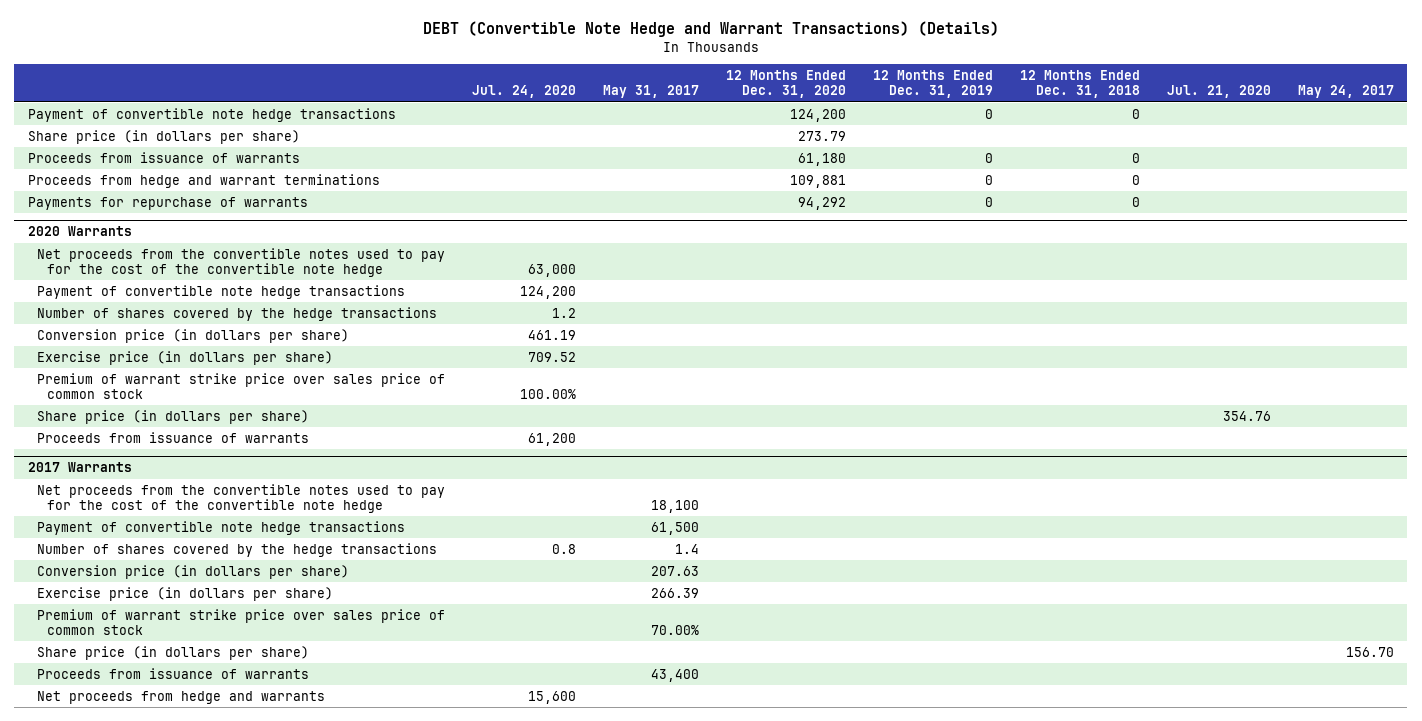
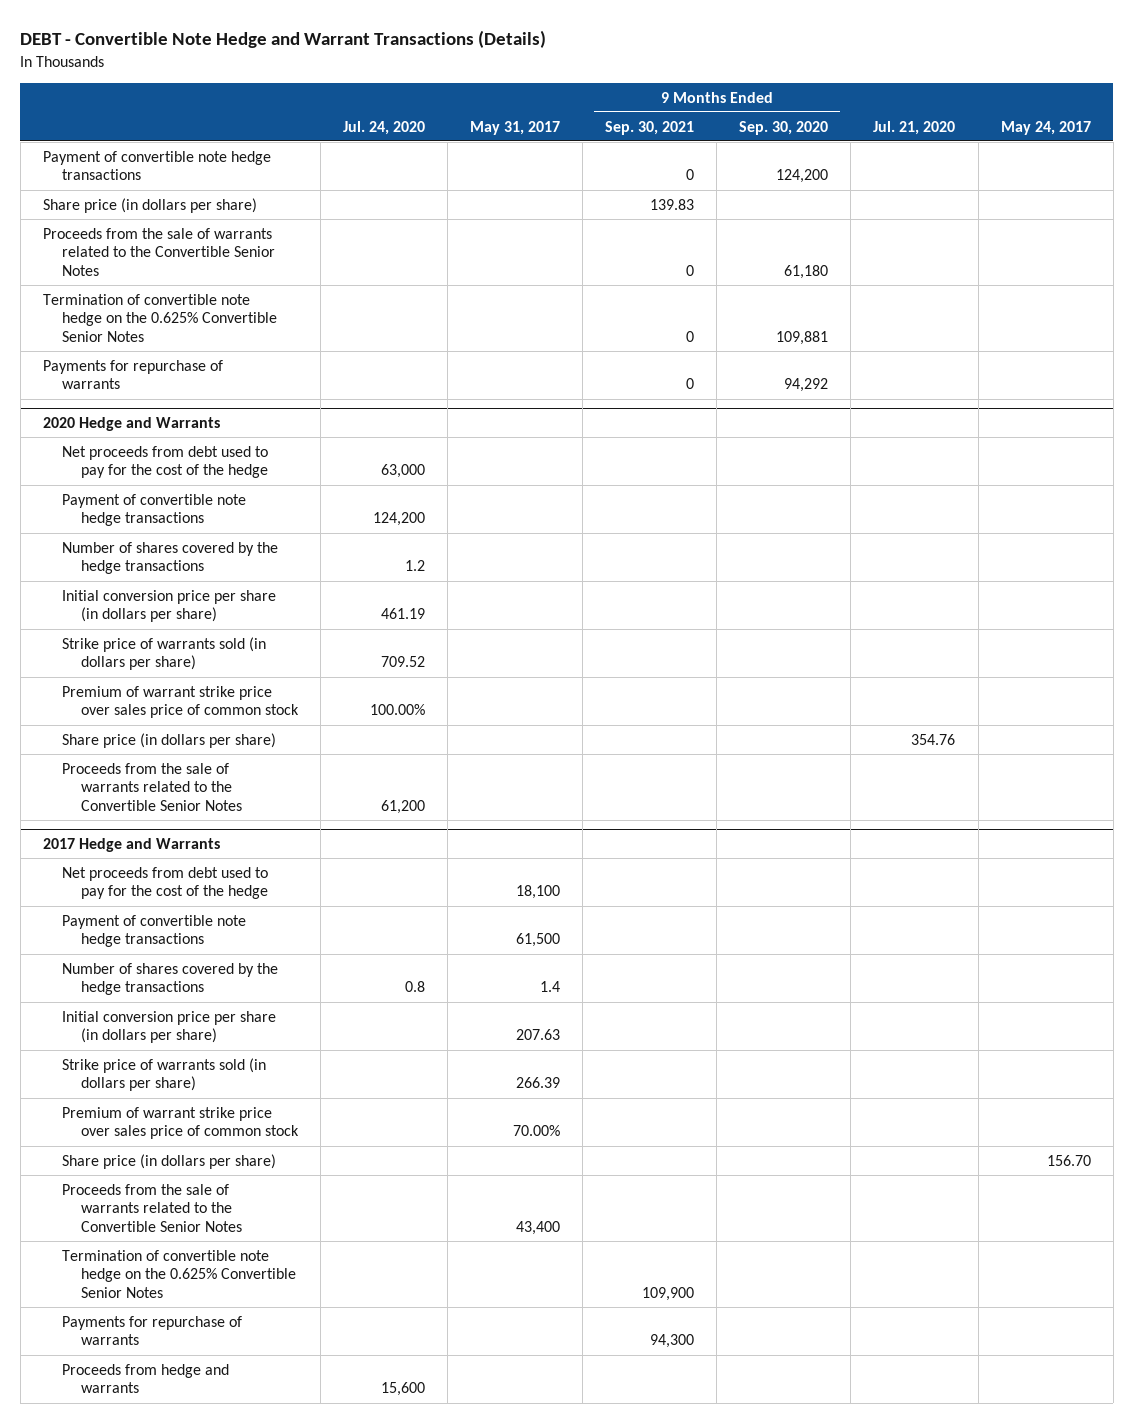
- DEBT (Convertible Note Hedge and Warrant Transactions) (Details)
+ DEBT - Convertible Note Hedge and Warrant Transactions (Details)
- | Jul. 24, 2020 | May 31, 2017 | 12 Months Ended Dec. 31, 2020 | 12 Months Ended Dec. 31, 2019 | 12 Months Ended Dec. 31, 2018 | Jul. 21, 2020 | May 24, 2017
+ | Jul. 24, 2020 | May 31, 2017 | 9 Months Ended Sep. 30, 2021 | 9 Months Ended Sep. 30, 2020 | Jul. 21, 2020 | May 24, 2017
- Proceeds from issuance of warrants | | | 61,180 | 0 | 0 | |
- Proceeds from hedge and warrant terminations | | | 109,881 | 0 | 0 | |
+ Proceeds from the sale of warrants related to the Convertible Senior Notes | | | 0 | 61,180 | |
+ Termination of convertible note hedge on the 0.625% Convertible Senior Notes | | | 0 | 109,881 | |
- 2020 Warrants
- Net proceeds from the convertible notes used to pay for the cost of the convertible note hedge | 63,000 | | | | | |
+ 2020 Hedge and Warrants
+ Net proceeds from debt used to pay for the cost of the hedge | 63,000 | | | | |
- Conversion price (in dollars per share) | 461.19 | | | | | |
- Exercise price (in dollars per share) | 709.52 | | | | | |
+ Initial conversion price per share (in dollars per share) | 461.19 | | | | |
+ Strike price of warrants sold (in dollars per share) | 709.52 | | | | |
- Proceeds from issuance of warrants | 61,200 | | | | | |
- 2017 Warrants
- Net proceeds from the convertible notes used to pay for the cost of the convertible note hedge | | 18,100 | | | | |
+ Proceeds from the sale of warrants related to the Convertible Senior Notes | 61,200 | | | | |
+ 2017 Hedge and Warrants
+ Net proceeds from debt used to pay for the cost of the hedge | | 18,100 | | | |
- Conversion price (in dollars per share) | | 207.63 | | | | |
- Exercise price (in dollars per share) | | 266.39 | | | | |
+ Initial conversion price per share (in dollars per share) | | 207.63 | | | |
+ Strike price of warrants sold (in dollars per share) | | 266.39 | | | |
- Proceeds from issuance of warrants | | 43,400 | | | | |
- Net proceeds from hedge and warrants | 15,600 | | | | | |
+ Proceeds from the sale of warrants related to the Convertible Senior Notes | | 43,400 | | | |
+ Termination of convertible note hedge on the 0.625% Convertible Senior Notes | | | 109,900 | | |
+ Payments for repurchase of warrants | | | 94,300 | | |
+ Proceeds from hedge and warrants | 15,600 | | | | |

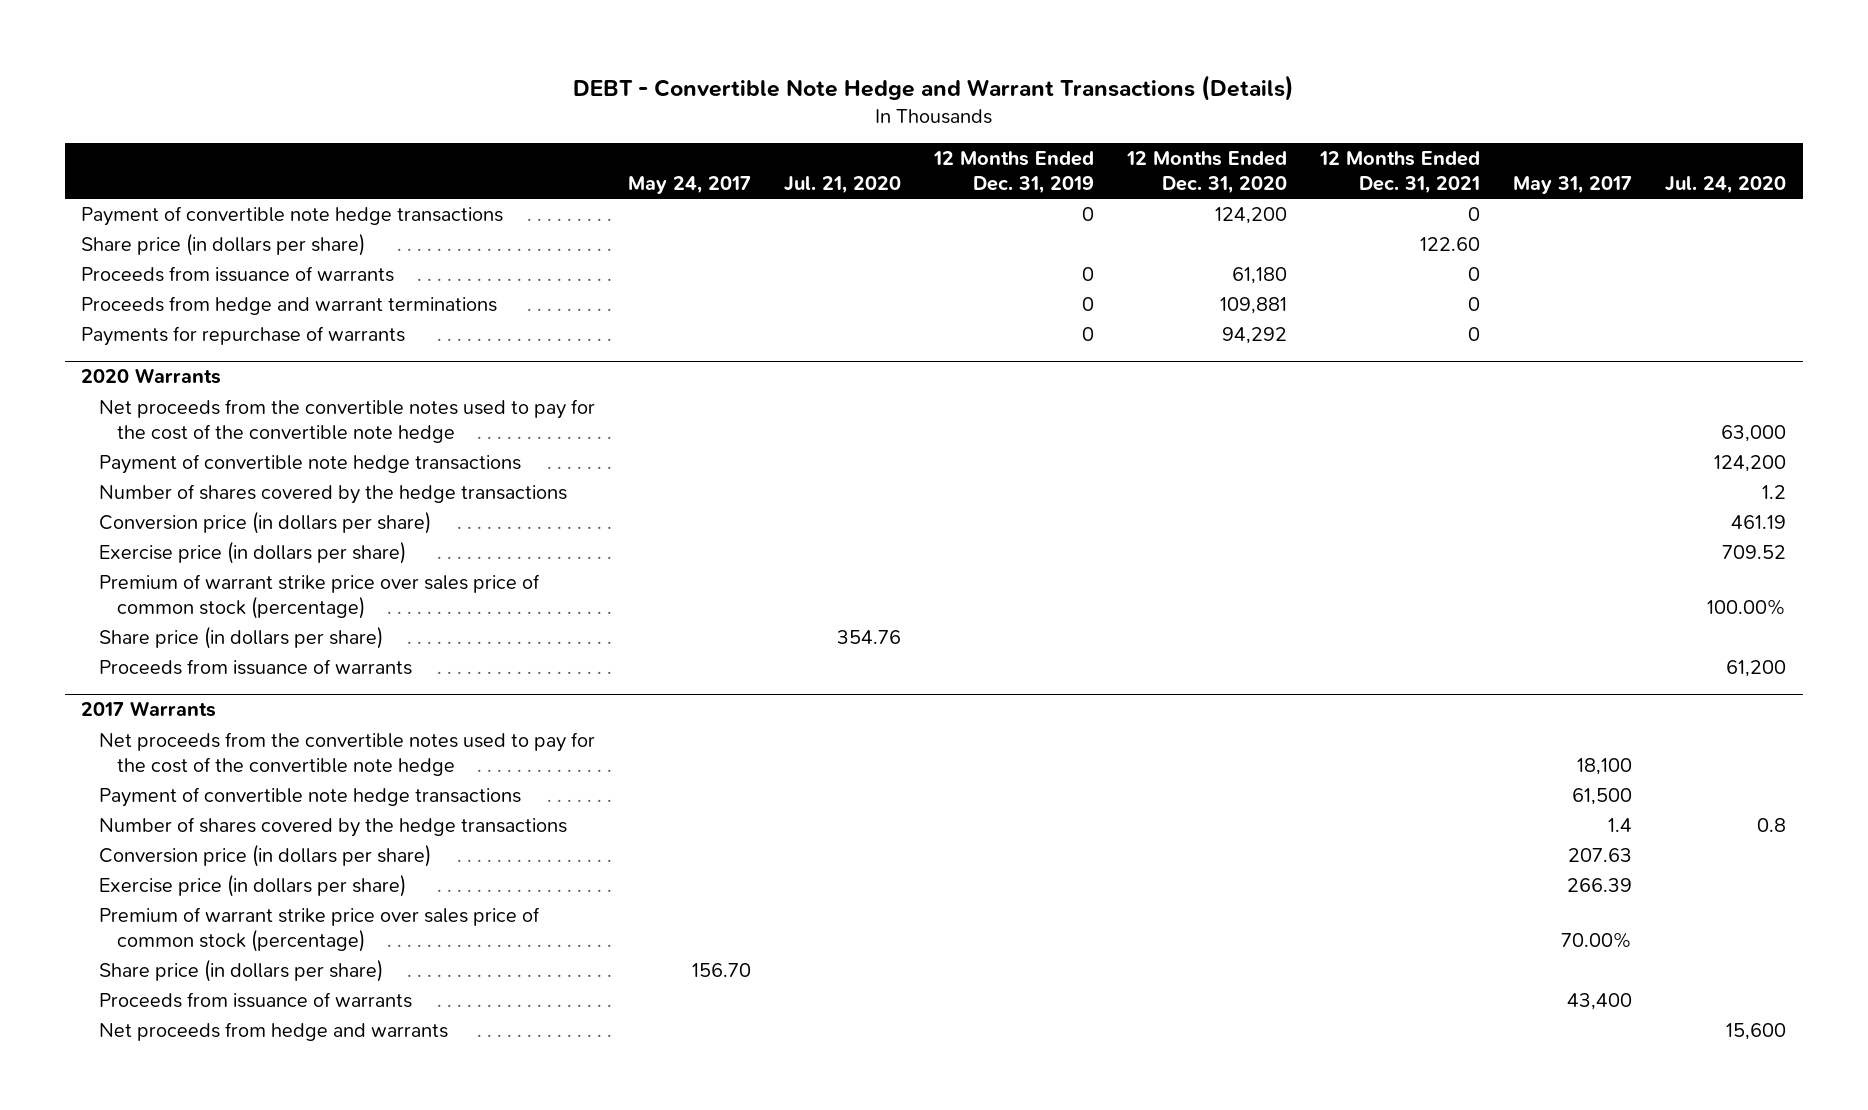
- | Jul. 24, 2020 | May 31, 2017 | 9 Months Ended Sep. 30, 2021 | 9 Months Ended Sep. 30, 2020 | Jul. 21, 2020 | May 24, 2017
+ | May 24, 2017 | Jul. 21, 2020 | 12 Months Ended Dec. 31, 2019 | 12 Months Ended Dec. 31, 2020 | 12 Months Ended Dec. 31, 2021 | May 31, 2017 | Jul. 24, 2020
- Proceeds from the sale of warrants related to the Convertible Senior Notes | | | 0 | 61,180 | |
- Termination of convertible note hedge on the 0.625% Convertible Senior Notes | | | 0 | 109,881 | |
+ Proceeds from issuance of warrants | | | 0 | 61,180 | 0 | |
+ Proceeds from hedge and warrant terminations | | | 0 | 109,881 | 0 | |
- 2020 Hedge and Warrants
- Net proceeds from debt used to pay for the cost of the hedge | 63,000 | | | | |
+ 2020 Warrants
+ Net proceeds from the convertible notes used to pay for the cost of the convertible note hedge | | | | | | | 63,000
- Initial conversion price per share (in dollars per share) | 461.19 | | | | |
- Strike price of warrants sold (in dollars per share) | 709.52 | | | | |
- Premium of warrant strike price over sales price of common stock | 100.00% | | | | |
+ Conversion price (in dollars per share) | | | | | | | 461.19
+ Exercise price (in dollars per share) | | | | | | | 709.52
+ Premium of warrant strike price over sales price of common stock (percentage) | | | | | | | 100.00%
- Proceeds from the sale of warrants related to the Convertible Senior Notes | 61,200 | | | | |
- 2017 Hedge and Warrants
- Net proceeds from debt used to pay for the cost of the hedge | | 18,100 | | | |
+ Proceeds from issuance of warrants | | | | | | | 61,200
+ 2017 Warrants
+ Net proceeds from the convertible notes used to pay for the cost of the convertible note hedge | | | | | | 18,100 |
- Initial conversion price per share (in dollars per share) | | 207.63 | | | |
- Strike price of warrants sold (in dollars per share) | | 266.39 | | | |
- Premium of warrant strike price over sales price of common stock | | 70.00% | | | |
+ Conversion price (in dollars per share) | | | | | | 207.63 |
+ Exercise price (in dollars per share) | | | | | | 266.39 |
+ Premium of warrant strike price over sales price of common stock (percentage) | | | | | | 70.00% |
- Proceeds from the sale of warrants related to the Convertible Senior Notes | | 43,400 | | | |
- Termination of convertible note hedge on the 0.625% Convertible Senior Notes | | | 109,900 | | |
- Payments for repurchase of warrants | | | 94,300 | | |
- Proceeds from hedge and warrants | 15,600 | | | | |
+ Proceeds from issuance of warrants | | | | | | 43,400 |
+ Net proceeds from hedge and warrants | | | | | | | 15,600

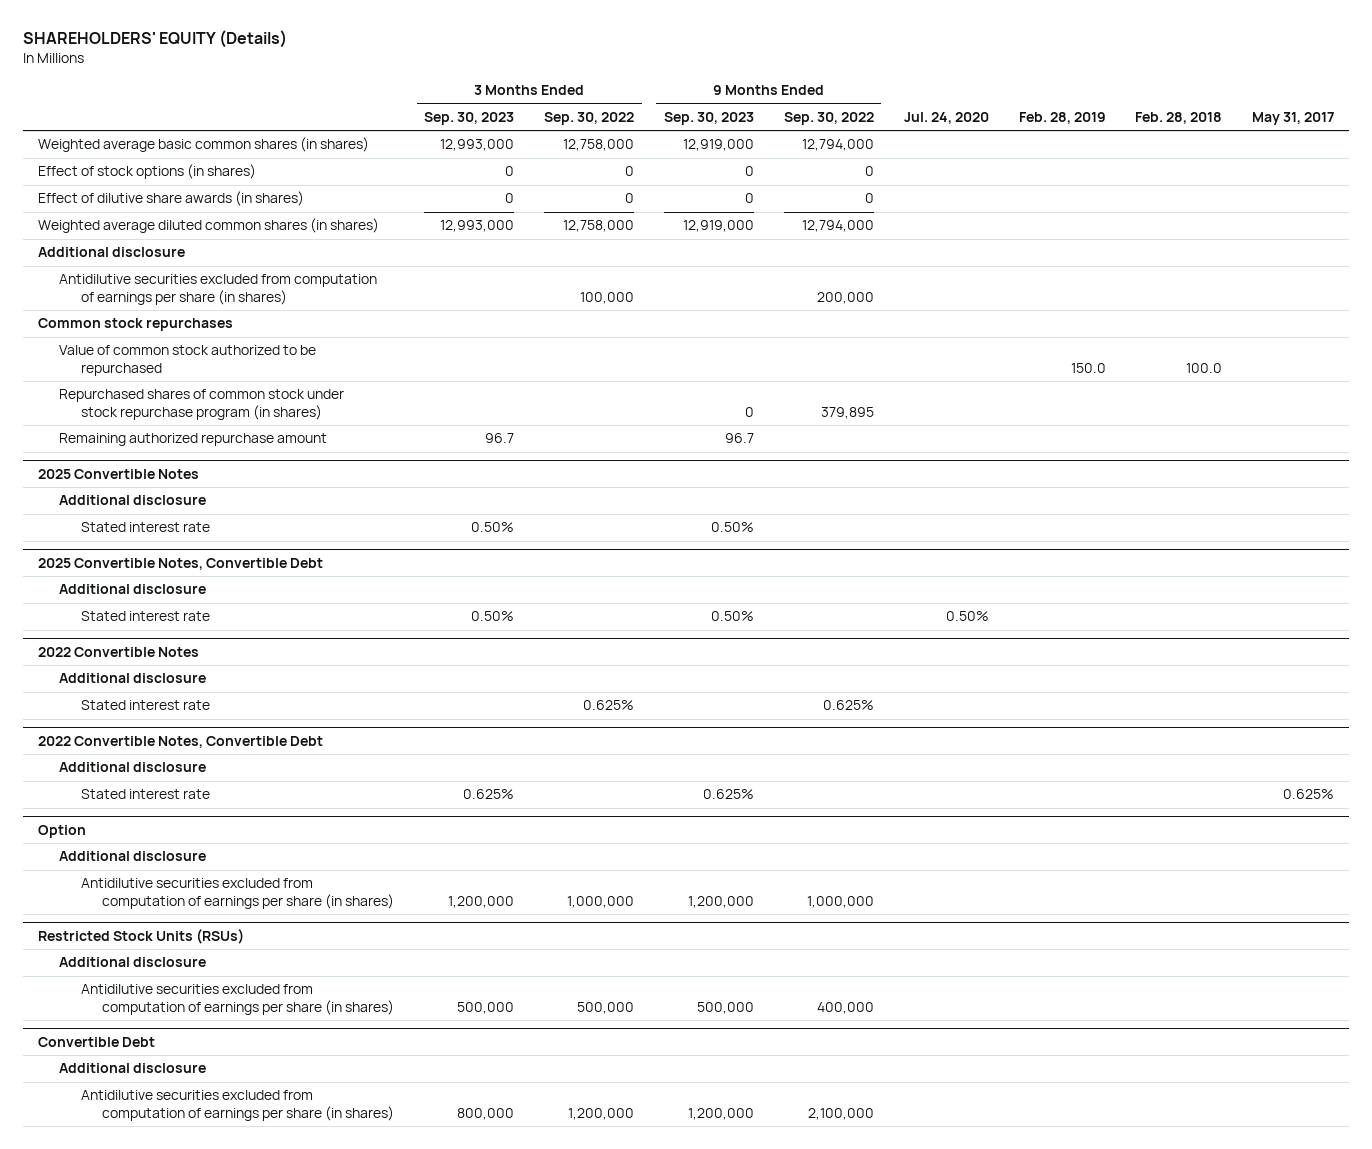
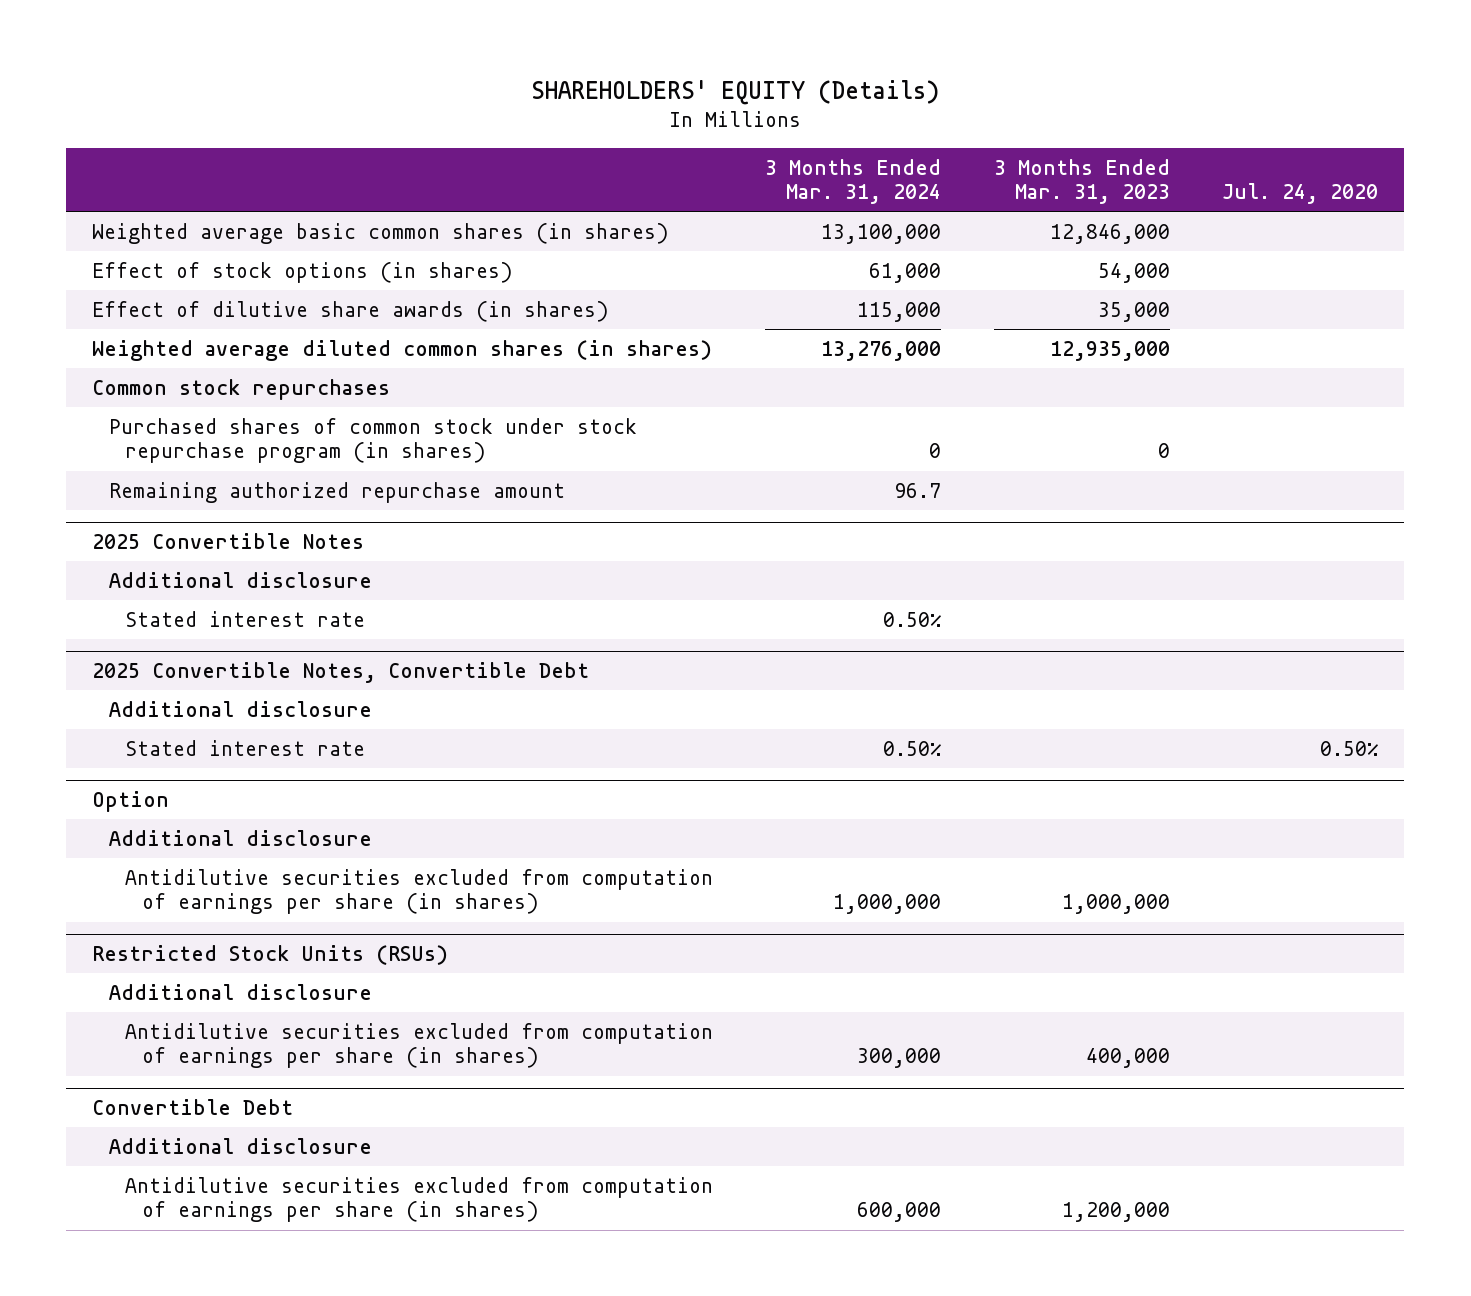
- | 3 Months Ended Sep. 30, 2023 | 3 Months Ended Sep. 30, 2022 | 9 Months Ended Sep. 30, 2023 | 9 Months Ended Sep. 30, 2022 | Jul. 24, 2020 | Feb. 28, 2019 | Feb. 28, 2018 | May 31, 2017
+ | 3 Months Ended Mar. 31, 2024 | 3 Months Ended Mar. 31, 2023 | Jul. 24, 2020
- Additional disclosure
- Antidilutive securities excluded from computation of earnings per share (in shares) | | 100,000 | | 200,000 | | | |
- Value of common stock authorized to be repurchased | | | | | | 150.0 | 100.0 |
- Repurchased shares of common stock under stock repurchase program (in shares) | | | 0 | 379,895 | | | |
+ Purchased shares of common stock under stock repurchase program (in shares) | 0 | 0 |
- 2022 Convertible Notes
- Additional disclosure
- Stated interest rate | | 0.625% | | 0.625% | | | |
- 2022 Convertible Notes, Convertible Debt
- Additional disclosure
- Stated interest rate | 0.625% | | 0.625% | | | | | 0.625%

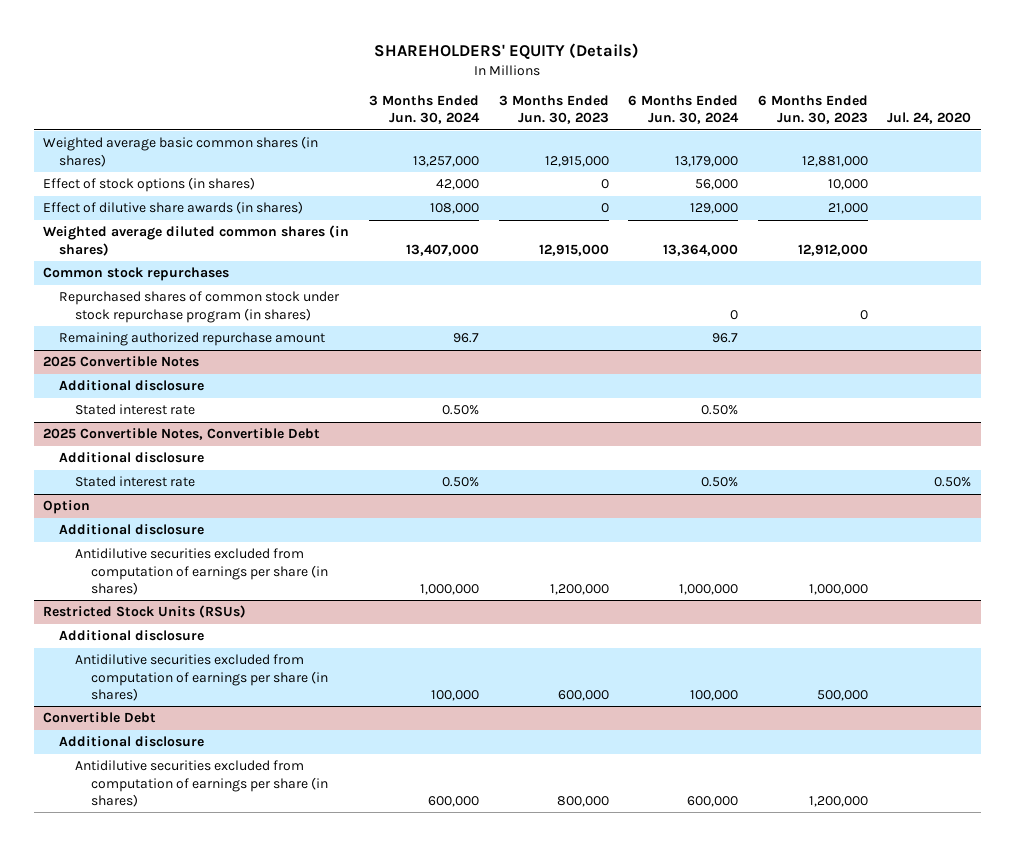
- | 3 Months Ended Mar. 31, 2024 | 3 Months Ended Mar. 31, 2023 | Jul. 24, 2020
+ | 3 Months Ended Jun. 30, 2024 | 3 Months Ended Jun. 30, 2023 | 6 Months Ended Jun. 30, 2024 | 6 Months Ended Jun. 30, 2023 | Jul. 24, 2020
- Purchased shares of common stock under stock repurchase program (in shares) | 0 | 0 |
+ Repurchased shares of common stock under stock repurchase program (in shares) | | | 0 | 0 |

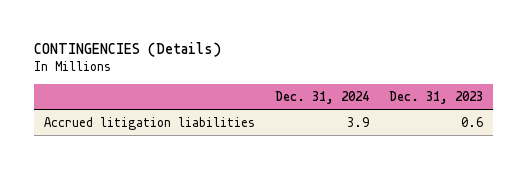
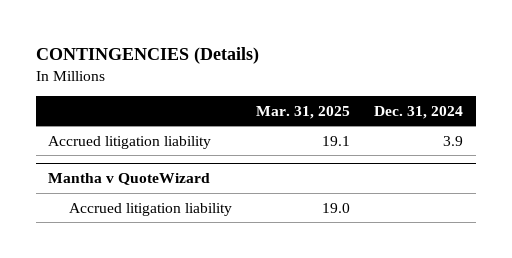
- | Dec. 31, 2024 | Dec. 31, 2023
+ | Mar. 31, 2025 | Dec. 31, 2024
- Accrued litigation liabilities | 3.9 | 0.6
+ Accrued litigation liability | 19.1 | 3.9
+ Mantha v QuoteWizard
+ Accrued litigation liability | 19.0 |

